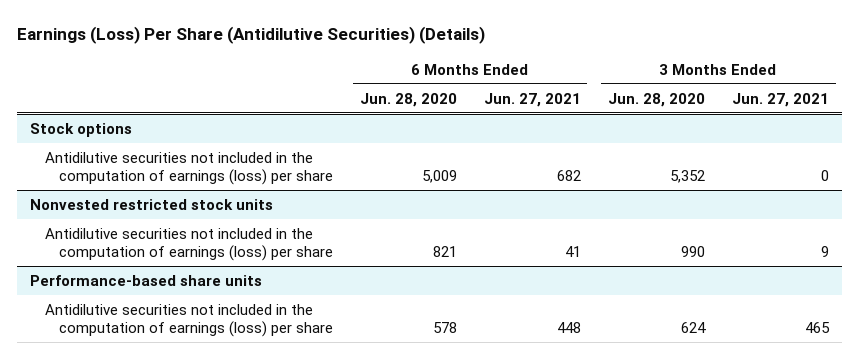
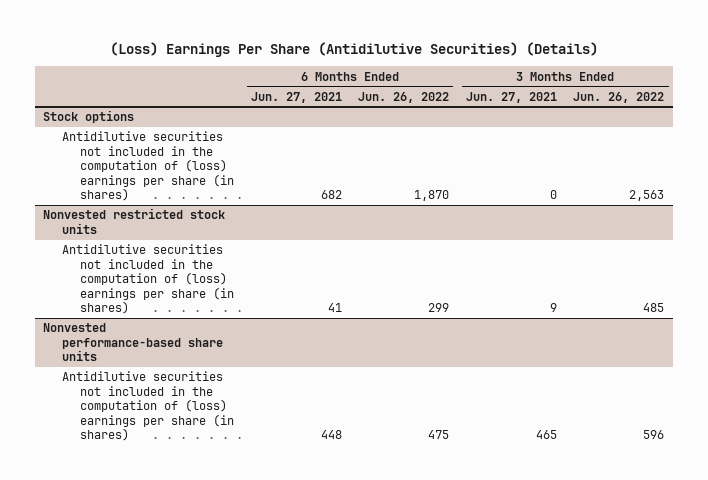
- Earnings (Loss) Per Share (Antidilutive Securities) (Details)
+ (Loss) Earnings Per Share (Antidilutive Securities) (Details)
- | 6 Months Ended Jun. 28, 2020 | 6 Months Ended Jun. 27, 2021 | 3 Months Ended Jun. 28, 2020 | 3 Months Ended Jun. 27, 2021
+ | 6 Months Ended Jun. 27, 2021 | 6 Months Ended Jun. 26, 2022 | 3 Months Ended Jun. 27, 2021 | 3 Months Ended Jun. 26, 2022
@ Stock options
- Antidilutive securities not included in the computation of earnings (loss) per share | 5,009 | 682 | 5,352 | 0
+ Antidilutive securities not included in the computation of (loss) earnings per share (in shares) | 682 | 1,870 | 0 | 2,563
@ Nonvested restricted stock units
- Antidilutive securities not included in the computation of earnings (loss) per share | 821 | 41 | 990 | 9
- Performance-based share units
- Antidilutive securities not included in the computation of earnings (loss) per share | 578 | 448 | 624 | 465
@ Nonvested restricted stock units
+ Antidilutive securities not included in the computation of (loss) earnings per share (in shares) | 41 | 299 | 9 | 485
+ Nonvested performance-based share units
+ Antidilutive securities not included in the computation of (loss) earnings per share (in shares) | 448 | 475 | 465 | 596

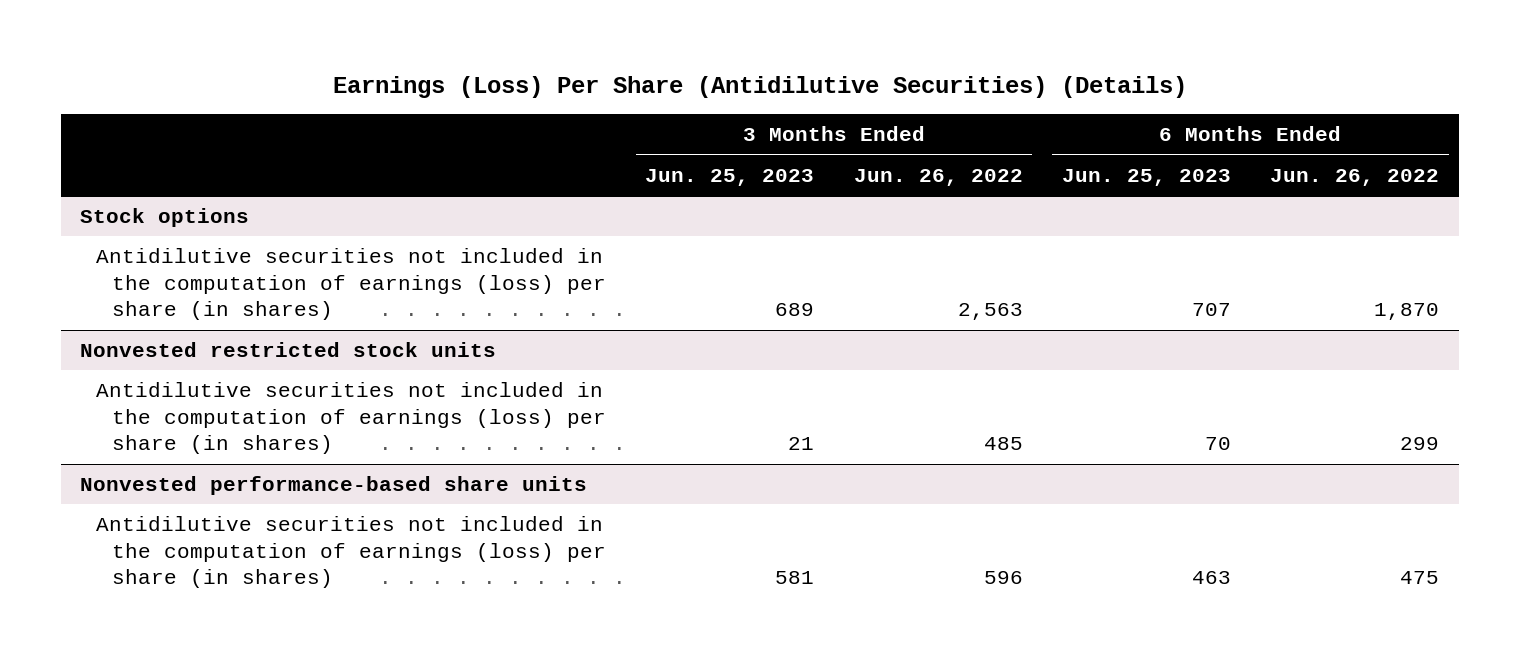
- (Loss) Earnings Per Share (Antidilutive Securities) (Details)
+ Earnings (Loss) Per Share (Antidilutive Securities) (Details)
- | 6 Months Ended Jun. 27, 2021 | 6 Months Ended Jun. 26, 2022 | 3 Months Ended Jun. 27, 2021 | 3 Months Ended Jun. 26, 2022
+ | 3 Months Ended Jun. 25, 2023 | 3 Months Ended Jun. 26, 2022 | 6 Months Ended Jun. 25, 2023 | 6 Months Ended Jun. 26, 2022
@ Stock options
- Antidilutive securities not included in the computation of (loss) earnings per share (in shares) | 682 | 1,870 | 0 | 2,563
+ Antidilutive securities not included in the computation of earnings (loss) per share (in shares) | 689 | 2,563 | 707 | 1,870
@ Nonvested restricted stock units
- Antidilutive securities not included in the computation of (loss) earnings per share (in shares) | 41 | 299 | 9 | 485
+ Antidilutive securities not included in the computation of earnings (loss) per share (in shares) | 21 | 485 | 70 | 299
@ Nonvested performance-based share units
- Antidilutive securities not included in the computation of (loss) earnings per share (in shares) | 448 | 475 | 465 | 596
+ Antidilutive securities not included in the computation of earnings (loss) per share (in shares) | 581 | 596 | 463 | 475

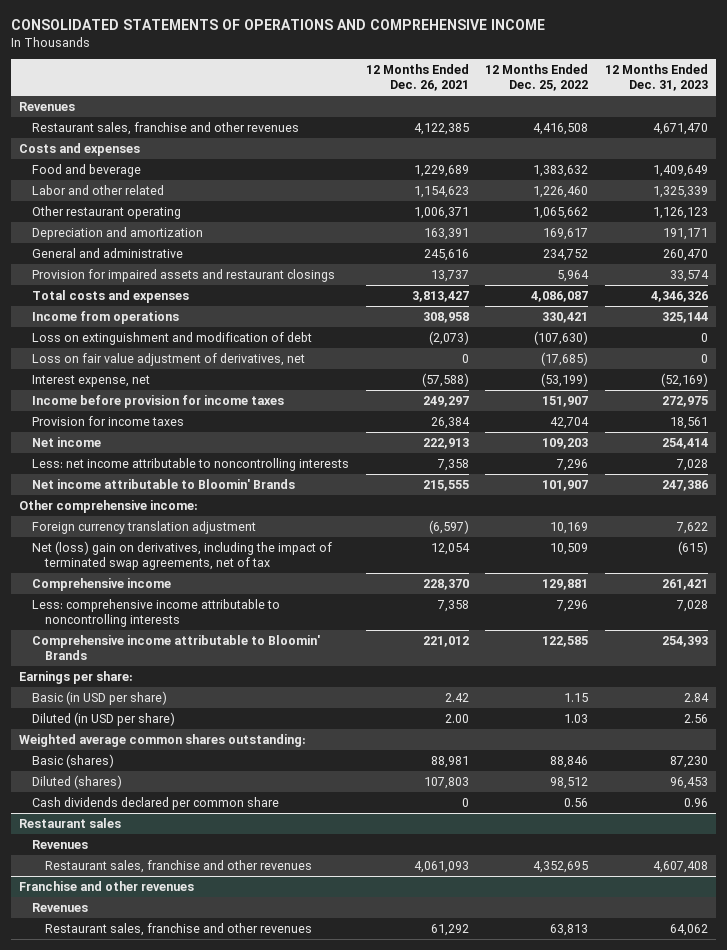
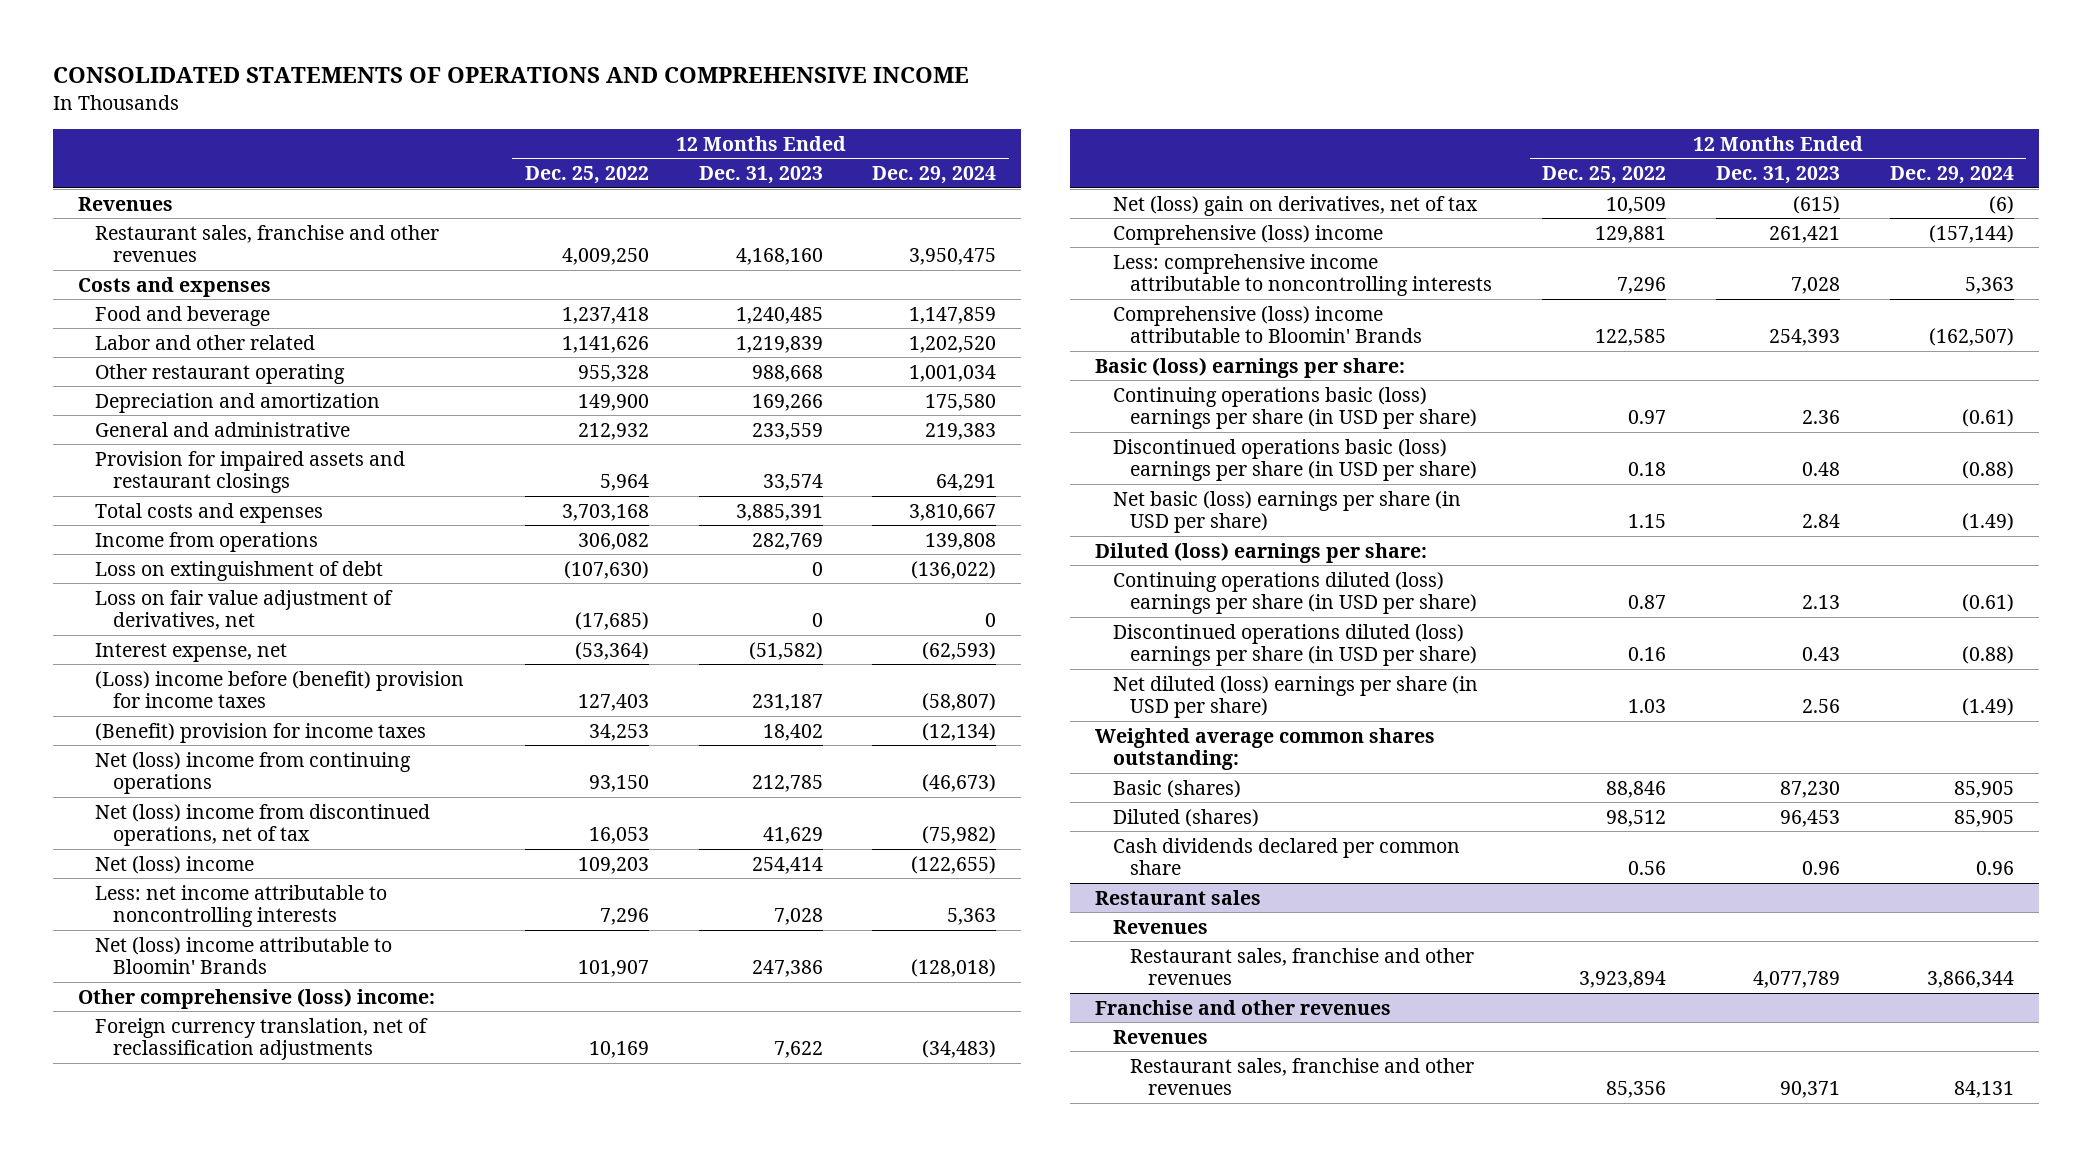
- | 12 Months Ended Dec. 26, 2021 | 12 Months Ended Dec. 25, 2022 | 12 Months Ended Dec. 31, 2023
+ | 12 Months Ended Dec. 25, 2022 | 12 Months Ended Dec. 31, 2023 | 12 Months Ended Dec. 29, 2024
- Restaurant sales, franchise and other revenues | 4,122,385 | 4,416,508 | 4,671,470
+ Restaurant sales, franchise and other revenues | 4,009,250 | 4,168,160 | 3,950,475
- Food and beverage | 1,229,689 | 1,383,632 | 1,409,649
- Labor and other related | 1,154,623 | 1,226,460 | 1,325,339
- Other restaurant operating | 1,006,371 | 1,065,662 | 1,126,123
- Depreciation and amortization | 163,391 | 169,617 | 191,171
- General and administrative | 245,616 | 234,752 | 260,470
+ Food and beverage | 1,237,418 | 1,240,485 | 1,147,859
+ Labor and other related | 1,141,626 | 1,219,839 | 1,202,520
+ Other restaurant operating | 955,328 | 988,668 | 1,001,034
+ Depreciation and amortization | 149,900 | 169,266 | 175,580
+ General and administrative | 212,932 | 233,559 | 219,383
- Total costs and expenses | 3,813,427 | 4,086,087 | 4,346,326
- Income from operations | 308,958 | 330,421 | 325,144
- Loss on extinguishment and modification of debt | (2,073) | (107,630) | 0
+ Total costs and expenses | 3,703,168 | 3,885,391 | 3,810,667
+ Income from operations | 306,082 | 282,769 | 139,808
+ Loss on extinguishment of debt | (107,630) | 0 | (136,022)
- Interest expense, net | (57,588) | (53,199) | (52,169)
- Income before provision for income taxes | 249,297 | 151,907 | 272,975
- Provision for income taxes | 26,384 | 42,704 | 18,561
- Net income | 222,913 | 109,203 | 254,414
+ Interest expense, net | (53,364) | (51,582) | (62,593)
+ (Loss) income before (benefit) provision for income taxes | 127,403 | 231,187 | (58,807)
+ (Benefit) provision for income taxes | 34,253 | 18,402 | (12,134)
+ Net (loss) income from continuing operations | 93,150 | 212,785 | (46,673)
+ Net (loss) income from discontinued operations, net of tax | 16,053 | 41,629 | (75,982)
+ Net (loss) income | 109,203 | 254,414 | (122,655)
- Net income attributable to Bloomin' Brands | 215,555 | 101,907 | 247,386
- Other comprehensive income:
- Foreign currency translation adjustment | (6,597) | 10,169 | 7,622
- Net (loss) gain on derivatives, including the impact of terminated swap agreements, net of tax | 12,054 | 10,509 | (615)
- Comprehensive income | 228,370 | 129,881 | 261,421
+ Net (loss) income attributable to Bloomin' Brands | 101,907 | 247,386 | (128,018)
+ Other comprehensive (loss) income:
+ Foreign currency translation, net of reclassification adjustments | 10,169 | 7,622 | (34,483)
+ Net (loss) gain on derivatives, net of tax | 10,509 | (615) | (6)
+ Comprehensive (loss) income | 129,881 | 261,421 | (157,144)
- Comprehensive income attributable to Bloomin' Brands | 221,012 | 122,585 | 254,393
- Earnings per share:
- Basic (in USD per share) | 2.42 | 1.15 | 2.84
- Diluted (in USD per share) | 2.00 | 1.03 | 2.56
+ Comprehensive (loss) income attributable to Bloomin' Brands | 122,585 | 254,393 | (162,507)
+ Basic (loss) earnings per share:
+ Continuing operations basic (loss) earnings per share (in USD per share) | 0.97 | 2.36 | (0.61)
+ Discontinued operations basic (loss) earnings per share (in USD per share) | 0.18 | 0.48 | (0.88)
+ Net basic (loss) earnings per share (in USD per share) | 1.15 | 2.84 | (1.49)
+ Diluted (loss) earnings per share:
+ Continuing operations diluted (loss) earnings per share (in USD per share) | 0.87 | 2.13 | (0.61)
+ Discontinued operations diluted (loss) earnings per share (in USD per share) | 0.16 | 0.43 | (0.88)
+ Net diluted (loss) earnings per share (in USD per share) | 1.03 | 2.56 | (1.49)
@ Restaurant sales
- Restaurant sales, franchise and other revenues | 4,061,093 | 4,352,695 | 4,607,408
+ Restaurant sales, franchise and other revenues | 3,923,894 | 4,077,789 | 3,866,344
@ Franchise and other revenues
- Restaurant sales, franchise and other revenues | 61,292 | 63,813 | 64,062
+ Restaurant sales, franchise and other revenues | 85,356 | 90,371 | 84,131

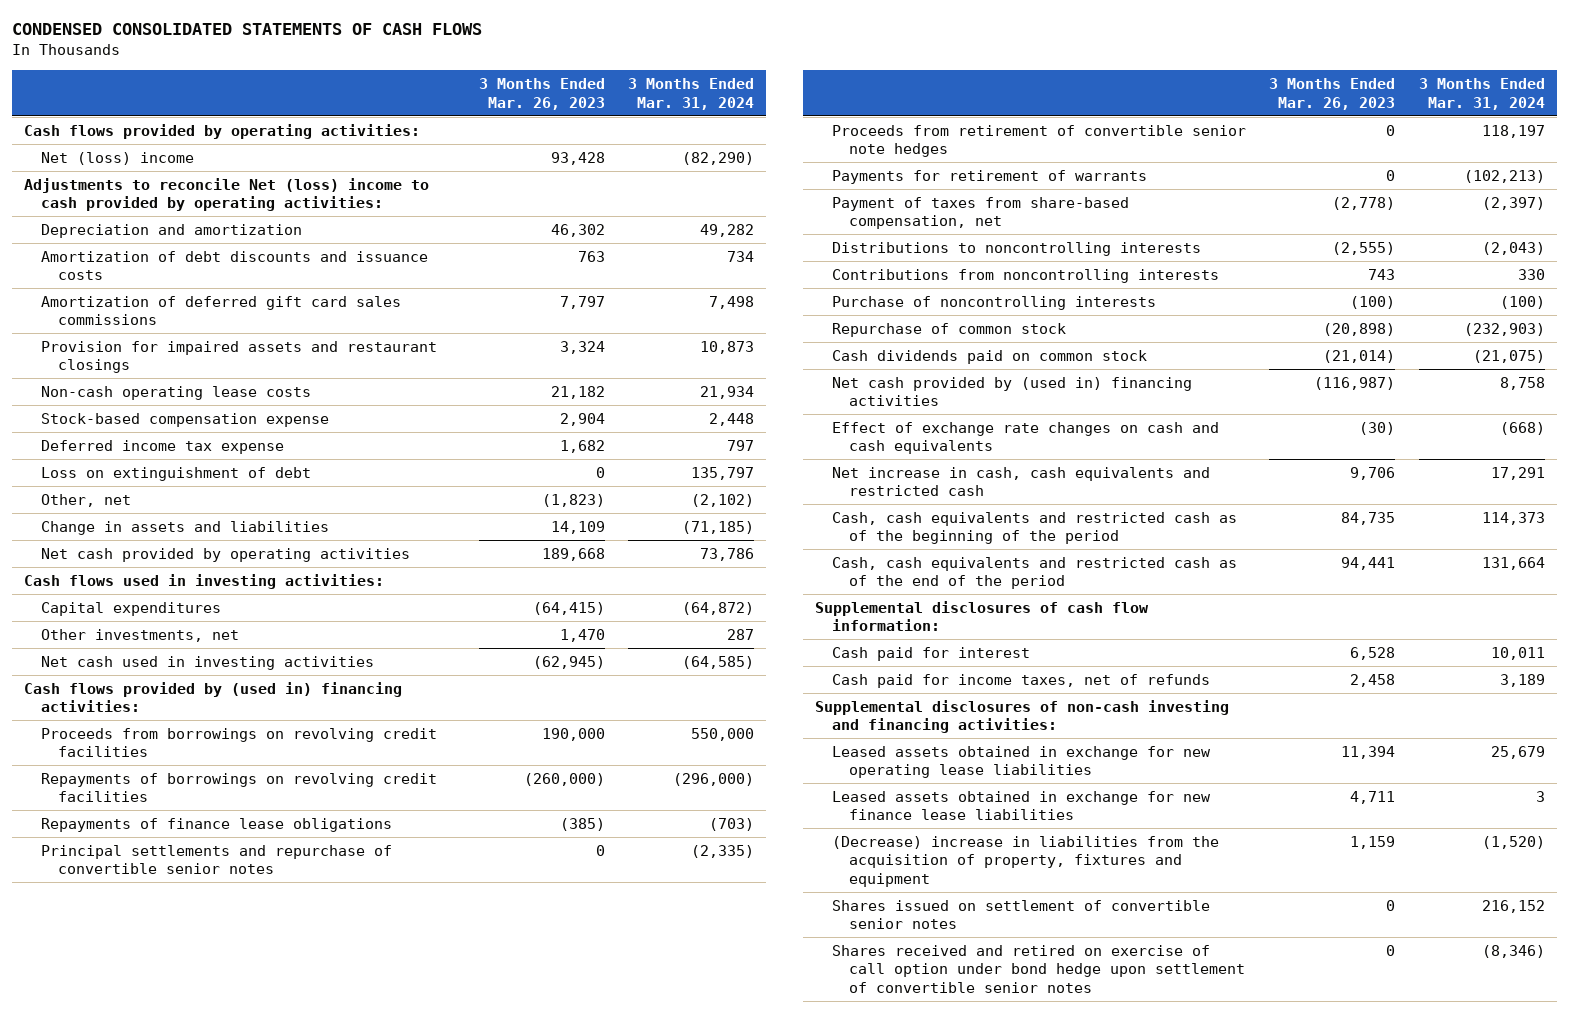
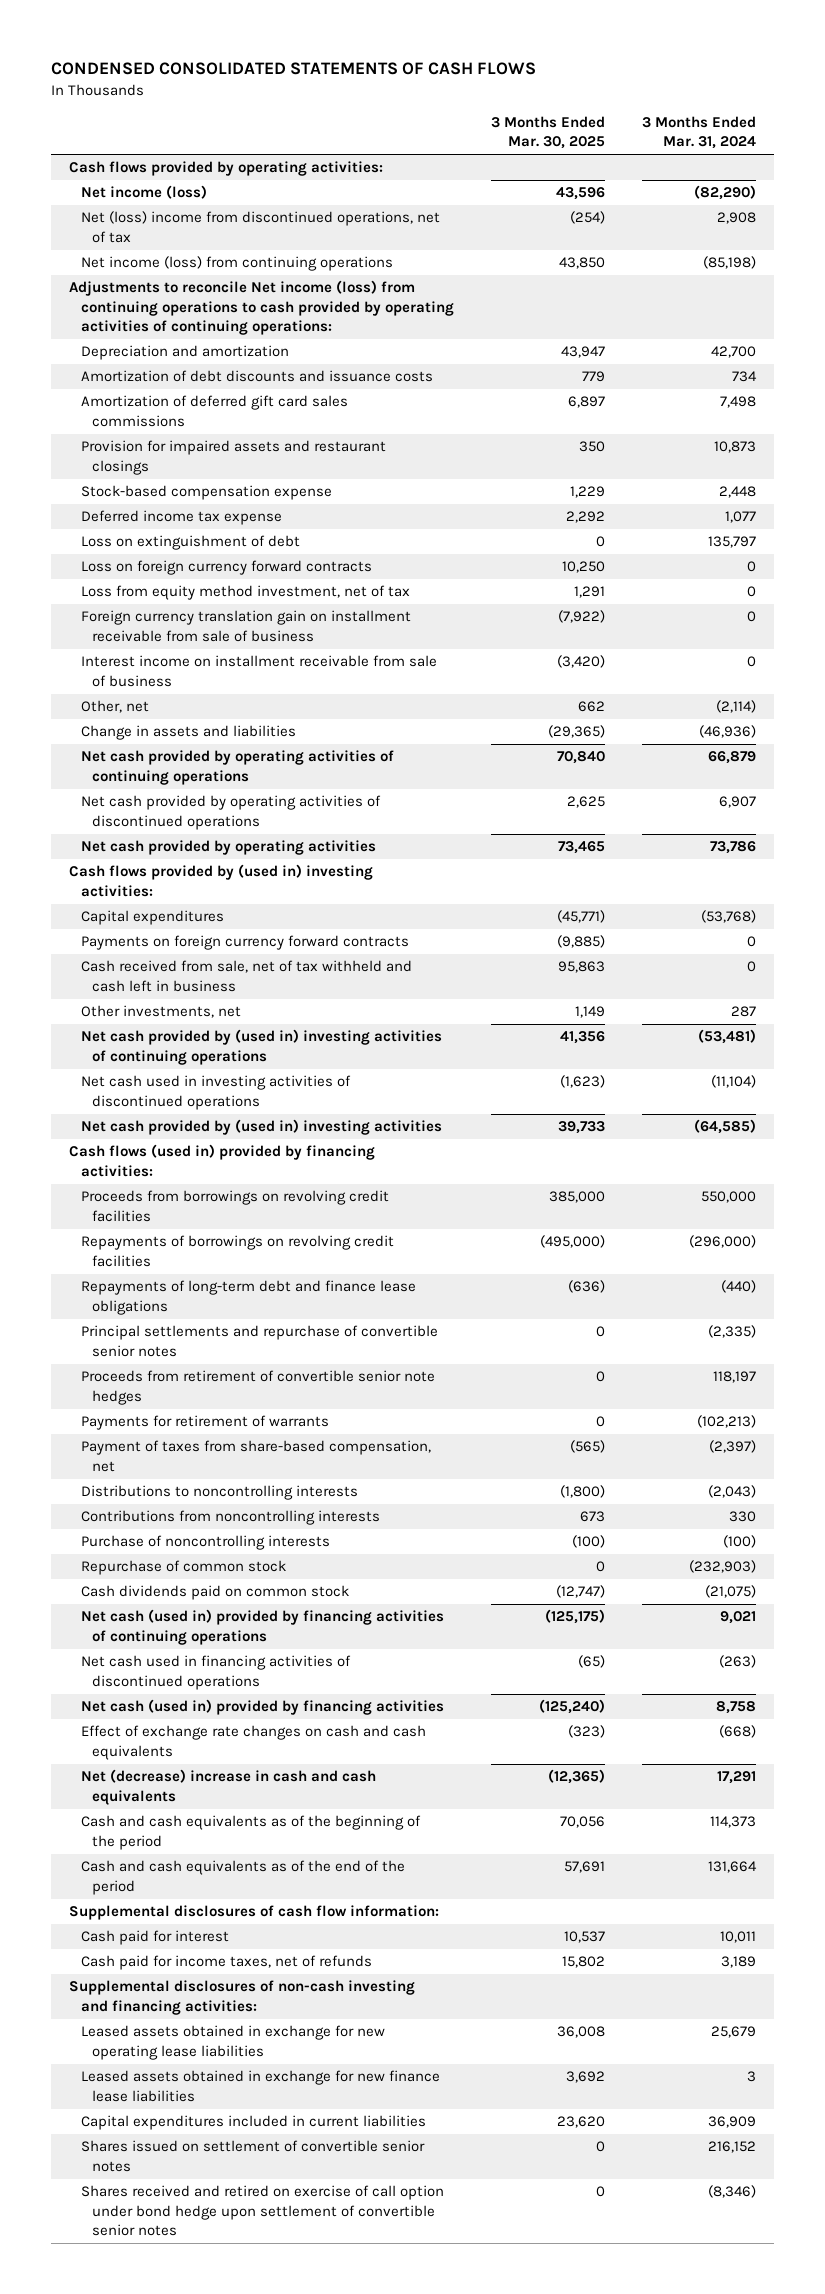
- | 3 Months Ended Mar. 26, 2023 | 3 Months Ended Mar. 31, 2024
+ | 3 Months Ended Mar. 30, 2025 | 3 Months Ended Mar. 31, 2024
- Net (loss) income | 93,428 | (82,290)
- Adjustments to reconcile Net (loss) income to cash provided by operating activities:
- Depreciation and amortization | 46,302 | 49,282
+ Net income (loss) | 43,596 | (82,290)
+ Net (loss) income from discontinued operations, net of tax | (254) | 2,908
+ Net income (loss) from continuing operations | 43,850 | (85,198)
+ Adjustments to reconcile Net income (loss) from continuing operations to cash provided by operating activities of continuing operations:
+ Depreciation and amortization | 43,947 | 42,700
- Non-cash operating lease costs | 21,182 | 21,934
- Deferred income tax expense | 1,682 | 797
+ Deferred income tax expense | 2,292 | 1,077
- Other, net | (1,823) | (2,102)
- Change in assets and liabilities | 14,109 | (71,185)
+ Loss on foreign currency forward contracts | 10,250 | 0
+ Loss from equity method investment, net of tax | 1,291 | 0
+ Foreign currency translation gain on installment receivable from sale of business | (7,922) | 0
+ Interest income on installment receivable from sale of business | (3,420) | 0
+ Other, net | 662 | (2,114)
+ Change in assets and liabilities | (29,365) | (46,936)
+ Net cash provided by operating activities of continuing operations | 70,840 | 66,879
+ Net cash provided by operating activities of discontinued operations | 2,625 | 6,907
- Cash flows used in investing activities:
- Capital expenditures | (64,415) | (64,872)
+ Cash flows provided by (used in) investing activities:
+ Capital expenditures | (45,771) | (53,768)
+ Payments on foreign currency forward contracts | (9,885) | 0
+ Cash received from sale, net of tax withheld and cash left in business | 95,863 | 0
- Net cash used in investing activities | (62,945) | (64,585)
- Cash flows provided by (used in) financing activities:
+ Net cash provided by (used in) investing activities of continuing operations | 41,356 | (53,481)
+ Net cash used in investing activities of discontinued operations | (1,623) | (11,104)
+ Net cash provided by (used in) investing activities | 39,733 | (64,585)
+ Cash flows (used in) provided by financing activities:
- Repayments of finance lease obligations | (385) | (703)
+ Repayments of long-term debt and finance lease obligations | (636) | (440)
- Net cash provided by (used in) financing activities | (116,987) | 8,758
+ Net cash (used in) provided by financing activities of continuing operations | (125,175) | 9,021
+ Net cash used in financing activities of discontinued operations | (65) | (263)
+ Net cash (used in) provided by financing activities | (125,240) | 8,758
- Net increase in cash, cash equivalents and restricted cash | 9,706 | 17,291
- Cash, cash equivalents and restricted cash as of the beginning of the period | 84,735 | 114,373
- Cash, cash equivalents and restricted cash as of the end of the period | 94,441 | 131,664
+ Net (decrease) increase in cash and cash equivalents | (12,365) | 17,291
+ Cash and cash equivalents as of the beginning of the period | 70,056 | 114,373
+ Cash and cash equivalents as of the end of the period | 57,691 | 131,664
- (Decrease) increase in liabilities from the acquisition of property, fixtures and equipment | 1,159 | (1,520)
+ Capital expenditures included in current liabilities | 23,620 | 36,909

